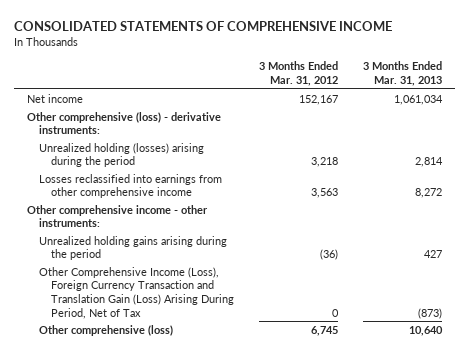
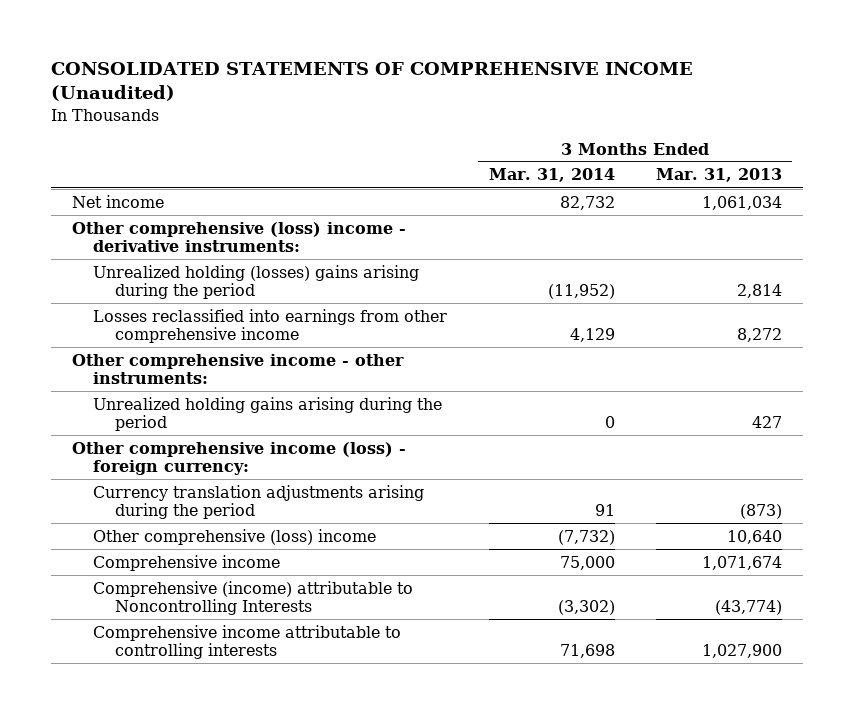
- CONSOLIDATED STATEMENTS OF COMPREHENSIVE INCOME
+ CONSOLIDATED STATEMENTS OF COMPREHENSIVE INCOME (Unaudited)
- | 3 Months Ended Mar. 31, 2012 | 3 Months Ended Mar. 31, 2013
+ | 3 Months Ended Mar. 31, 2014 | 3 Months Ended Mar. 31, 2013
- Other comprehensive (loss) - derivative instruments:
- Unrealized holding (losses) arising during the period | 3,218 | 2,814
+ Other comprehensive (loss) income - derivative instruments:
+ Unrealized holding (losses) gains arising during the period | (11,952) | 2,814
- Other Comprehensive Income (Loss), Foreign Currency Transaction and Translation Gain (Loss) Arising During Period, Net of Tax | 0 | (873)
- Other comprehensive (loss) | 6,745 | 10,640
+ Other comprehensive income (loss) - foreign currency:
+ Currency translation adjustments arising during the period | 91 | (873)
+ Other comprehensive (loss) income | (7,732) | 10,640
+ Comprehensive income | 75,000 | 1,071,674
+ Comprehensive (income) attributable to Noncontrolling Interests | (3,302) | (43,774)
+ Comprehensive income attributable to controlling interests | 71,698 | 1,027,900

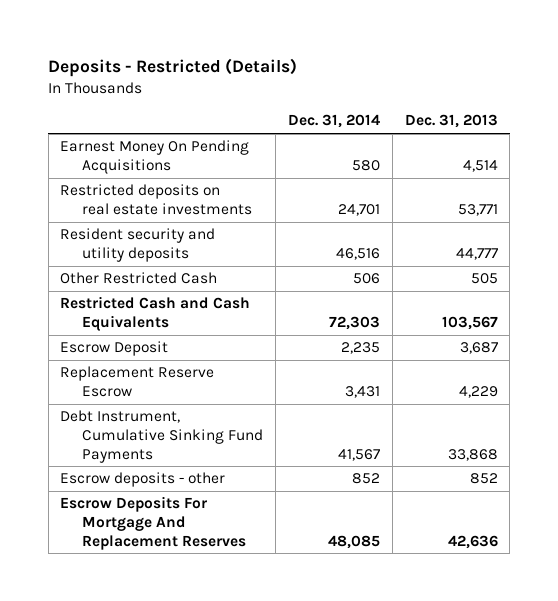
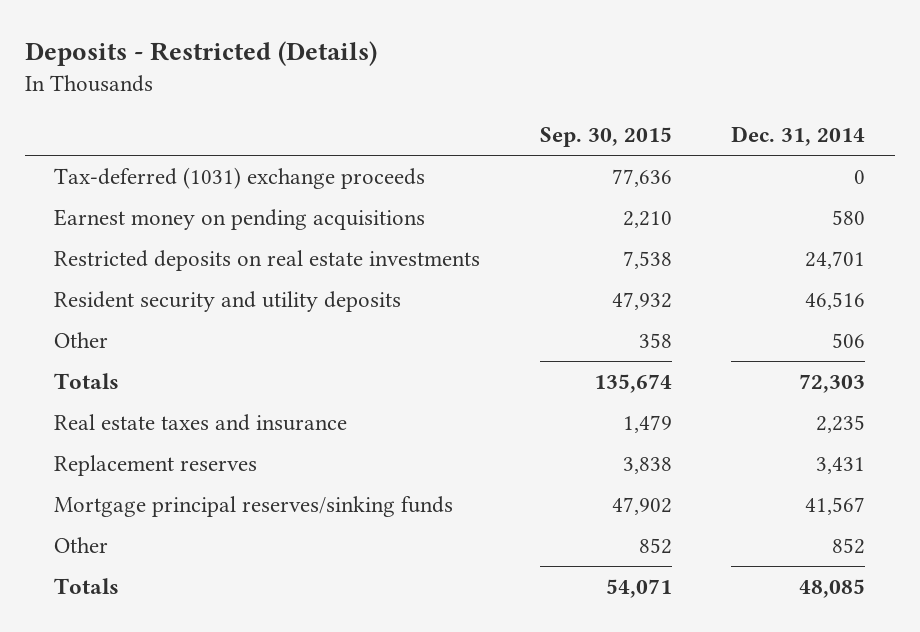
- | Dec. 31, 2014 | Dec. 31, 2013
+ | Sep. 30, 2015 | Dec. 31, 2014
- Earnest Money On Pending Acquisitions | 580 | 4,514
+ Tax-deferred (1031) exchange proceeds | 77,636 | 0
+ Earnest money on pending acquisitions | 2,210 | 580
- Other Restricted Cash | 506 | 505
- Restricted Cash and Cash Equivalents | 72,303 | 103,567
- Escrow Deposit | 2,235 | 3,687
- Replacement Reserve Escrow | 3,431 | 4,229
- Debt Instrument, Cumulative Sinking Fund Payments | 41,567 | 33,868
- Escrow deposits - other | 852 | 852
- Escrow Deposits For Mortgage And Replacement Reserves | 48,085 | 42,636
+ Other | 358 | 506
+ Totals | 135,674 | 72,303
+ Real estate taxes and insurance | 1,479 | 2,235
+ Replacement reserves | 3,838 | 3,431
+ Mortgage principal reserves/sinking funds | 47,902 | 41,567
+ Other | 852 | 852
+ Totals | 54,071 | 48,085

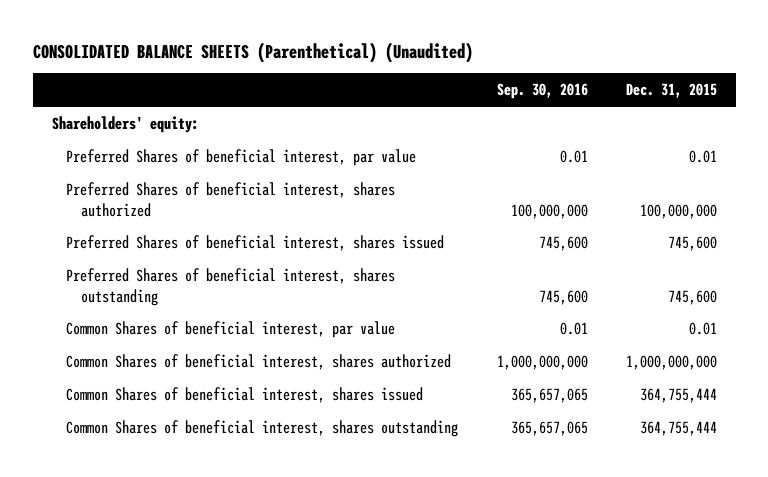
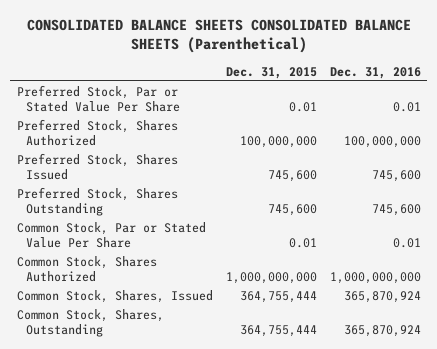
- CONSOLIDATED BALANCE SHEETS (Parenthetical) (Unaudited)
+ CONSOLIDATED BALANCE SHEETS CONSOLIDATED BALANCE SHEETS (Parenthetical)
- | Sep. 30, 2016 | Dec. 31, 2015
+ | Dec. 31, 2015 | Dec. 31, 2016
- Shareholders' equity:
- Preferred Shares of beneficial interest, par value | 0.01 | 0.01
- Preferred Shares of beneficial interest, shares authorized | 100,000,000 | 100,000,000
- Preferred Shares of beneficial interest, shares issued | 745,600 | 745,600
- Preferred Shares of beneficial interest, shares outstanding | 745,600 | 745,600
- Common Shares of beneficial interest, par value | 0.01 | 0.01
- Common Shares of beneficial interest, shares authorized | 1,000,000,000 | 1,000,000,000
- Common Shares of beneficial interest, shares issued | 365,657,065 | 364,755,444
- Common Shares of beneficial interest, shares outstanding | 365,657,065 | 364,755,444
+ Preferred Stock, Par or Stated Value Per Share | 0.01 | 0.01
+ Preferred Stock, Shares Authorized | 100,000,000 | 100,000,000
+ Preferred Stock, Shares Issued | 745,600 | 745,600
+ Preferred Stock, Shares Outstanding | 745,600 | 745,600
+ Common Stock, Par or Stated Value Per Share | 0.01 | 0.01
+ Common Stock, Shares Authorized | 1,000,000,000 | 1,000,000,000
+ Common Stock, Shares, Issued | 364,755,444 | 365,870,924
+ Common Stock, Shares, Outstanding | 364,755,444 | 365,870,924

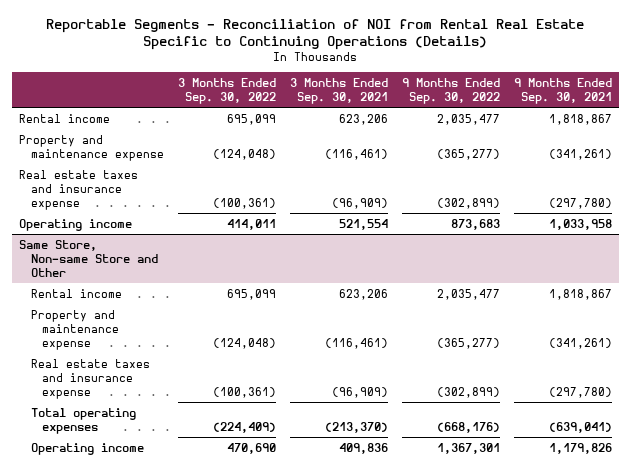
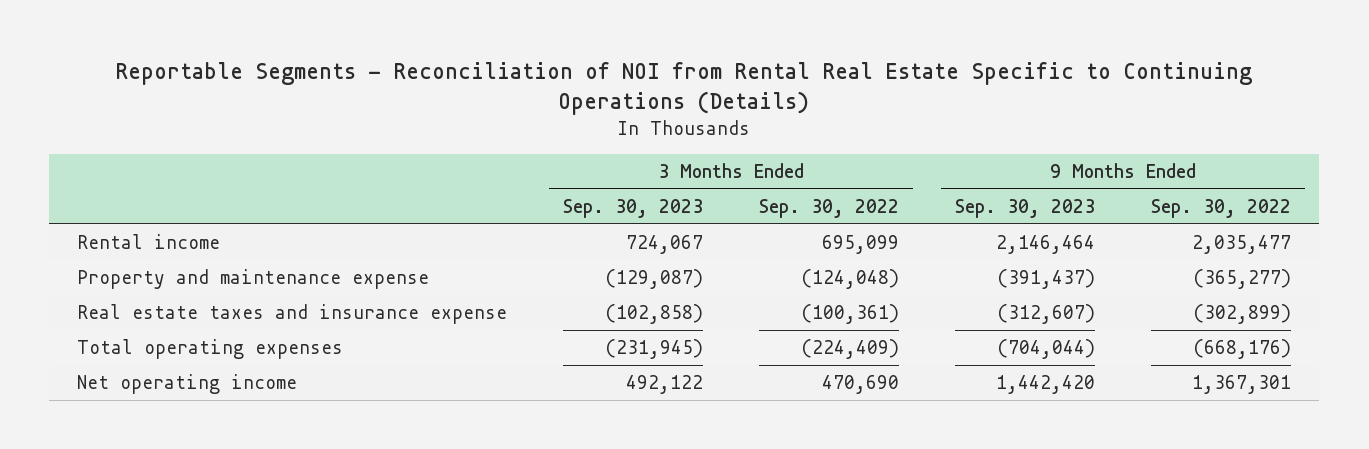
- | 3 Months Ended Sep. 30, 2022 | 3 Months Ended Sep. 30, 2021 | 9 Months Ended Sep. 30, 2022 | 9 Months Ended Sep. 30, 2021
+ | 3 Months Ended Sep. 30, 2023 | 3 Months Ended Sep. 30, 2022 | 9 Months Ended Sep. 30, 2023 | 9 Months Ended Sep. 30, 2022
- Operating income | 414,011 | 521,554 | 873,683 | 1,033,958
- Same Store, Non-same Store and Other
- Rental income | 695,099 | 623,206 | 2,035,477 | 1,818,867
- Property and maintenance expense | (124,048) | (116,461) | (365,277) | (341,261)
- Real estate taxes and insurance expense | (100,361) | (96,909) | (302,899) | (297,780)
- Operating income | 470,690 | 409,836 | 1,367,301 | 1,179,826
+ Net operating income | 492,122 | 470,690 | 1,442,420 | 1,367,301

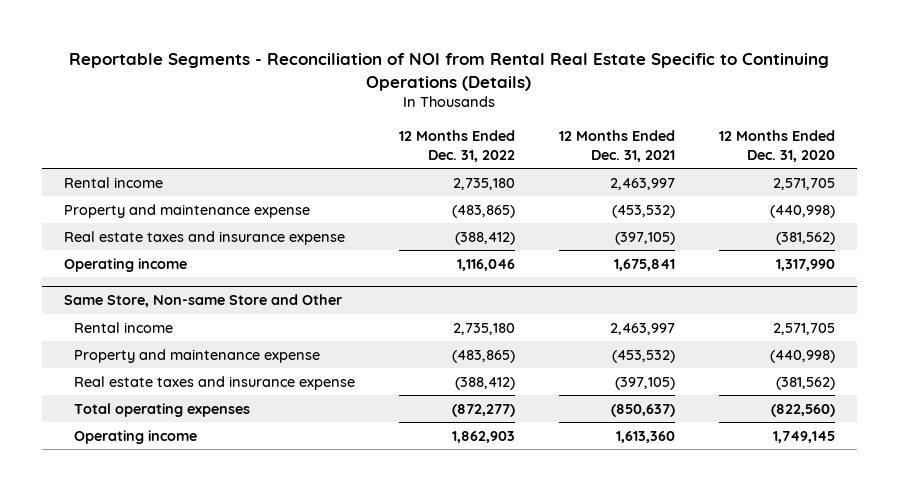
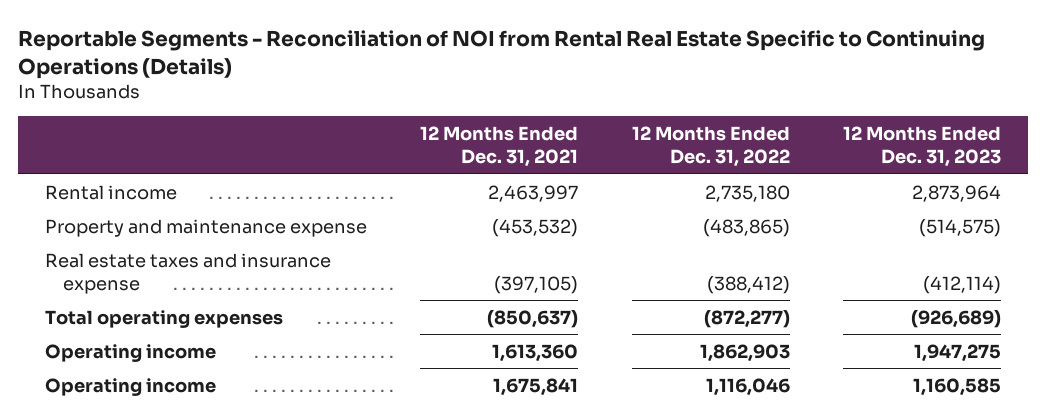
- | 12 Months Ended Dec. 31, 2022 | 12 Months Ended Dec. 31, 2021 | 12 Months Ended Dec. 31, 2020
+ | 12 Months Ended Dec. 31, 2021 | 12 Months Ended Dec. 31, 2022 | 12 Months Ended Dec. 31, 2023
- Same Store, Non-same Store and Other
- Rental income | 2,735,180 | 2,463,997 | 2,571,705
- Property and maintenance expense | (483,865) | (453,532) | (440,998)
- Real estate taxes and insurance expense | (388,412) | (397,105) | (381,562)
moved down: Operating income | 1,675,841 | 1,116,046 | 1,160,585

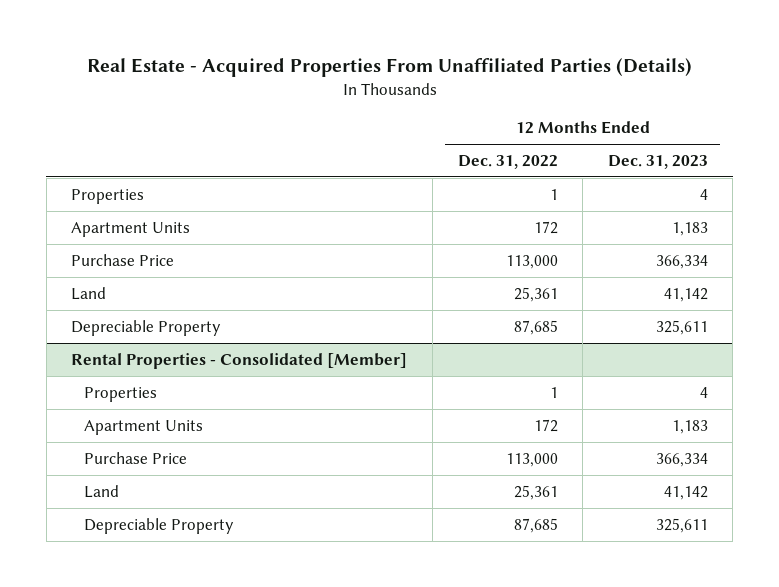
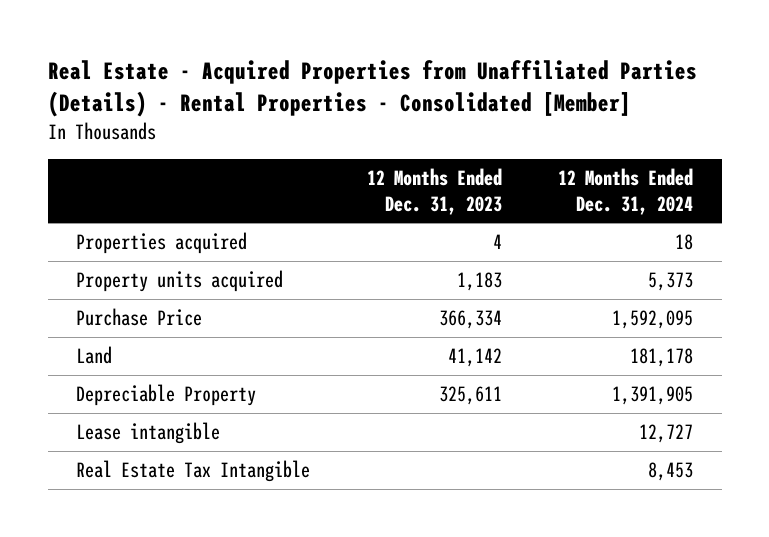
- Real Estate - Acquired Properties From Unaffiliated Parties (Details)
+ Real Estate - Acquired Properties from Unaffiliated Parties (Details) - Rental Properties - Consolidated [Member]
- | 12 Months Ended Dec. 31, 2022 | 12 Months Ended Dec. 31, 2023
+ | 12 Months Ended Dec. 31, 2023 | 12 Months Ended Dec. 31, 2024
- Properties | 1 | 4
- Apartment Units | 172 | 1,183
- Purchase Price | 113,000 | 366,334
- Land | 25,361 | 41,142
- Depreciable Property | 87,685 | 325,611
- Rental Properties - Consolidated [Member]
- Properties | 1 | 4
- Apartment Units | 172 | 1,183
+ Properties acquired | 4 | 18
+ Property units acquired | 1,183 | 5,373
+ Lease intangible | | 12,727
+ Real Estate Tax Intangible | | 8,453

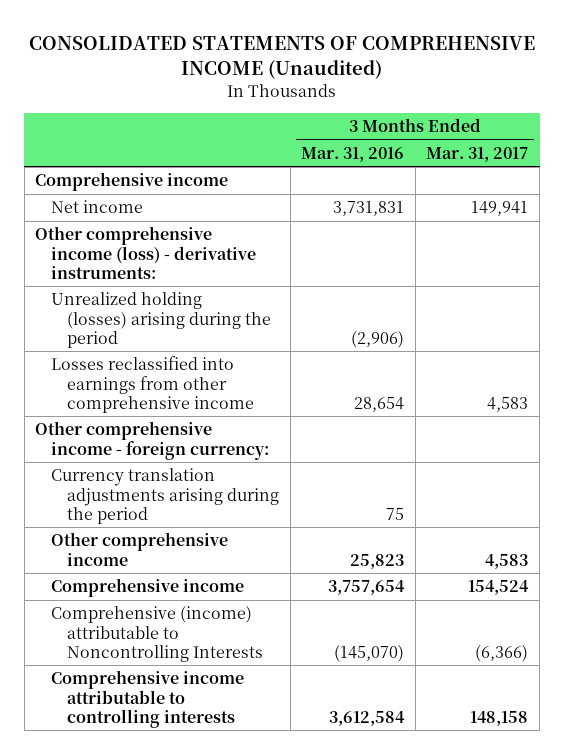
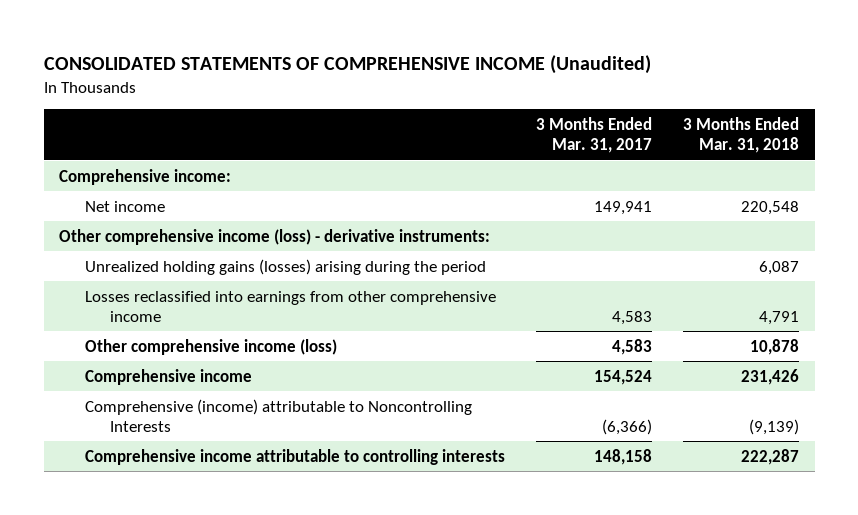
- | 3 Months Ended Mar. 31, 2016 | 3 Months Ended Mar. 31, 2017
+ | 3 Months Ended Mar. 31, 2017 | 3 Months Ended Mar. 31, 2018
- Comprehensive income
+ Comprehensive income:
- Unrealized holding (losses) arising during the period | (2,906) |
+ Unrealized holding gains (losses) arising during the period | | 6,087
- Other comprehensive income - foreign currency:
- Currency translation adjustments arising during the period | 75 |
- Other comprehensive income | 25,823 | 4,583
+ Other comprehensive income (loss) | 4,583 | 10,878

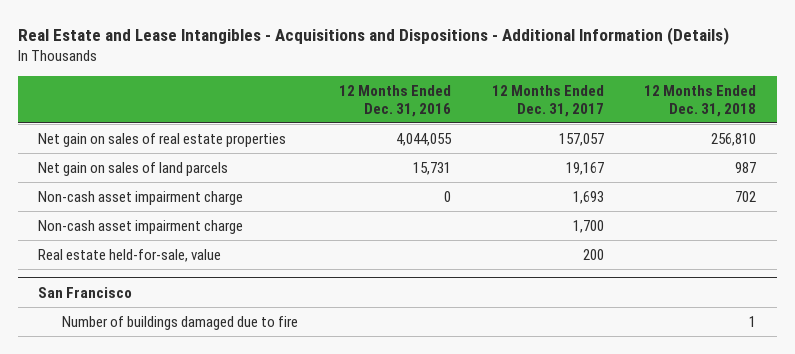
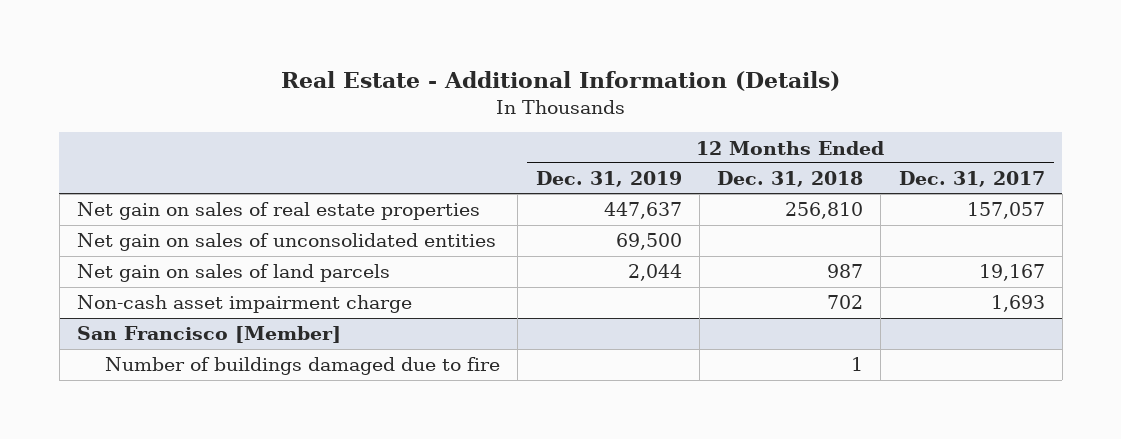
- Real Estate and Lease Intangibles - Acquisitions and Dispositions - Additional Information (Details)
+ Real Estate - Additional Information (Details)
- | 12 Months Ended Dec. 31, 2016 | 12 Months Ended Dec. 31, 2017 | 12 Months Ended Dec. 31, 2018
+ | 12 Months Ended Dec. 31, 2019 | 12 Months Ended Dec. 31, 2018 | 12 Months Ended Dec. 31, 2017
+ Net gain on sales of unconsolidated entities | 69,500 | |
- Non-cash asset impairment charge | | 1,700 |
- Real estate held-for-sale, value | | 200 |
- San Francisco
+ San Francisco [Member]

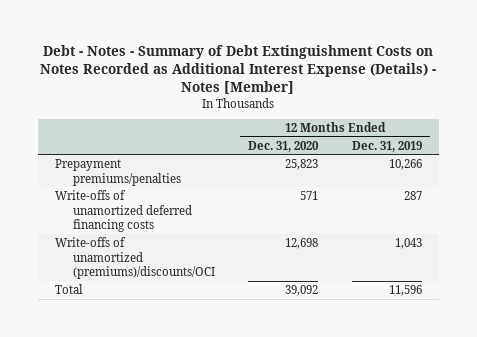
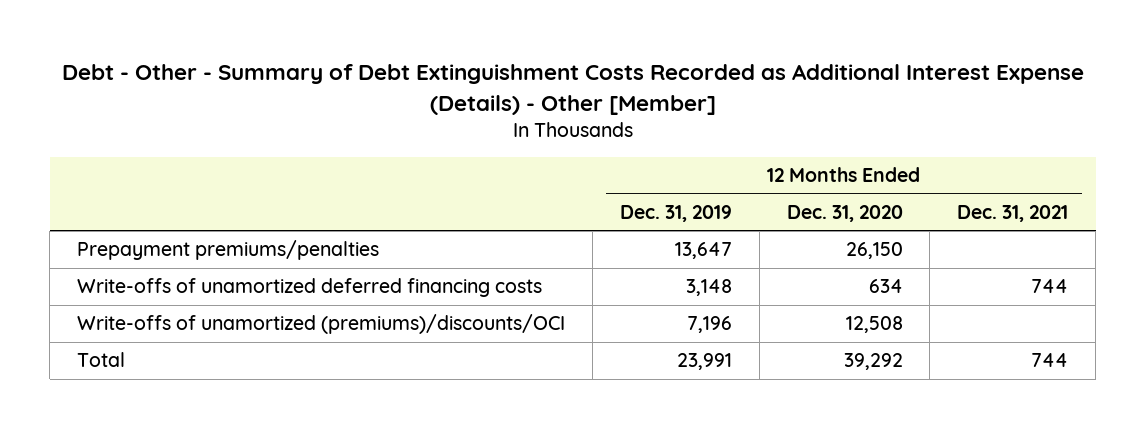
- Debt - Notes - Summary of Debt Extinguishment Costs on Notes Recorded as Additional Interest Expense (Details) - Notes [Member]
+ Debt - Other - Summary of Debt Extinguishment Costs Recorded as Additional Interest Expense (Details) - Other [Member]
- | 12 Months Ended Dec. 31, 2020 | 12 Months Ended Dec. 31, 2019
+ | 12 Months Ended Dec. 31, 2019 | 12 Months Ended Dec. 31, 2020 | 12 Months Ended Dec. 31, 2021
- Prepayment premiums/penalties | 25,823 | 10,266
- Write-offs of unamortized deferred financing costs | 571 | 287
- Write-offs of unamortized (premiums)/discounts/OCI | 12,698 | 1,043
- Total | 39,092 | 11,596
+ Prepayment premiums/penalties | 13,647 | 26,150 |
+ Write-offs of unamortized deferred financing costs | 3,148 | 634 | 744
+ Write-offs of unamortized (premiums)/discounts/OCI | 7,196 | 12,508 |
+ Total | 23,991 | 39,292 | 744

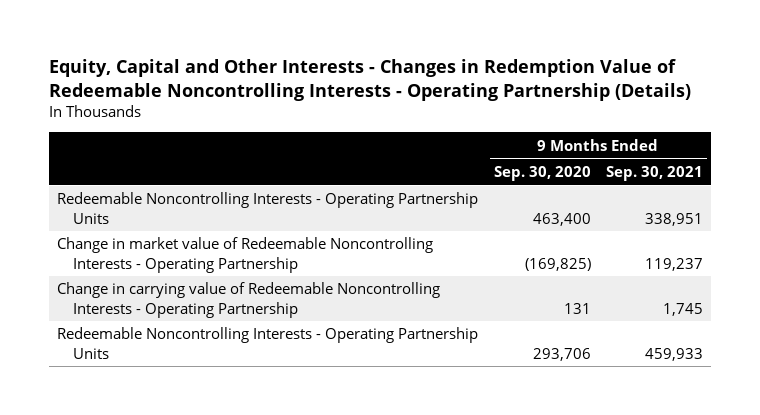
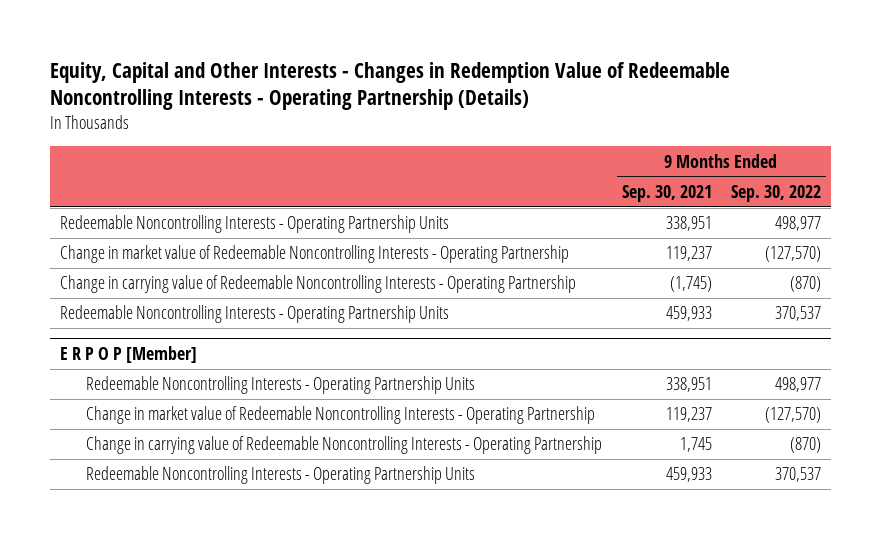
- | 9 Months Ended Sep. 30, 2020 | 9 Months Ended Sep. 30, 2021
+ | 9 Months Ended Sep. 30, 2021 | 9 Months Ended Sep. 30, 2022
+ Change in carrying value of Redeemable Noncontrolling Interests - Operating Partnership | (1,745) | (870)
+ Redeemable Noncontrolling Interests - Operating Partnership Units | 459,933 | 370,537
+ E R P O P [Member]
+ Redeemable Noncontrolling Interests - Operating Partnership Units | 338,951 | 498,977
+ Change in market value of Redeemable Noncontrolling Interests - Operating Partnership | 119,237 | (127,570)

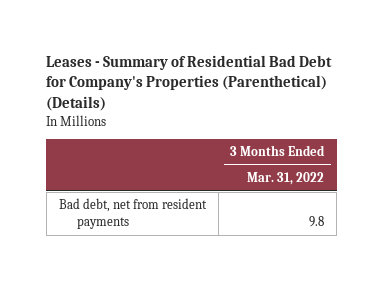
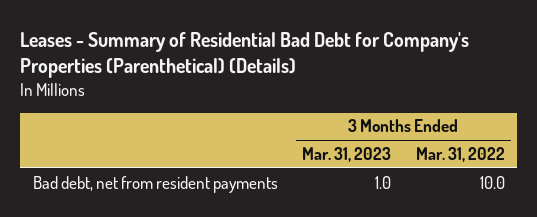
- | 3 Months Ended Mar. 31, 2022
+ | 3 Months Ended Mar. 31, 2023 | 3 Months Ended Mar. 31, 2022
- Bad debt, net from resident payments | 9.8
+ Bad debt, net from resident payments | 1.0 | 10.0

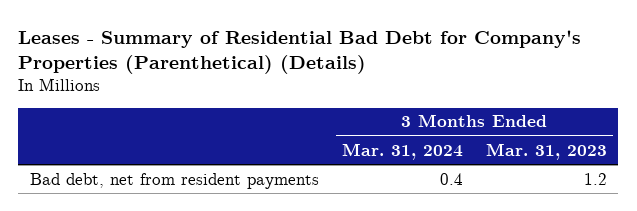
- | 3 Months Ended Mar. 31, 2023 | 3 Months Ended Mar. 31, 2022
+ | 3 Months Ended Mar. 31, 2024 | 3 Months Ended Mar. 31, 2023
- Bad debt, net from resident payments | 1.0 | 10.0
+ Bad debt, net from resident payments | 0.4 | 1.2

